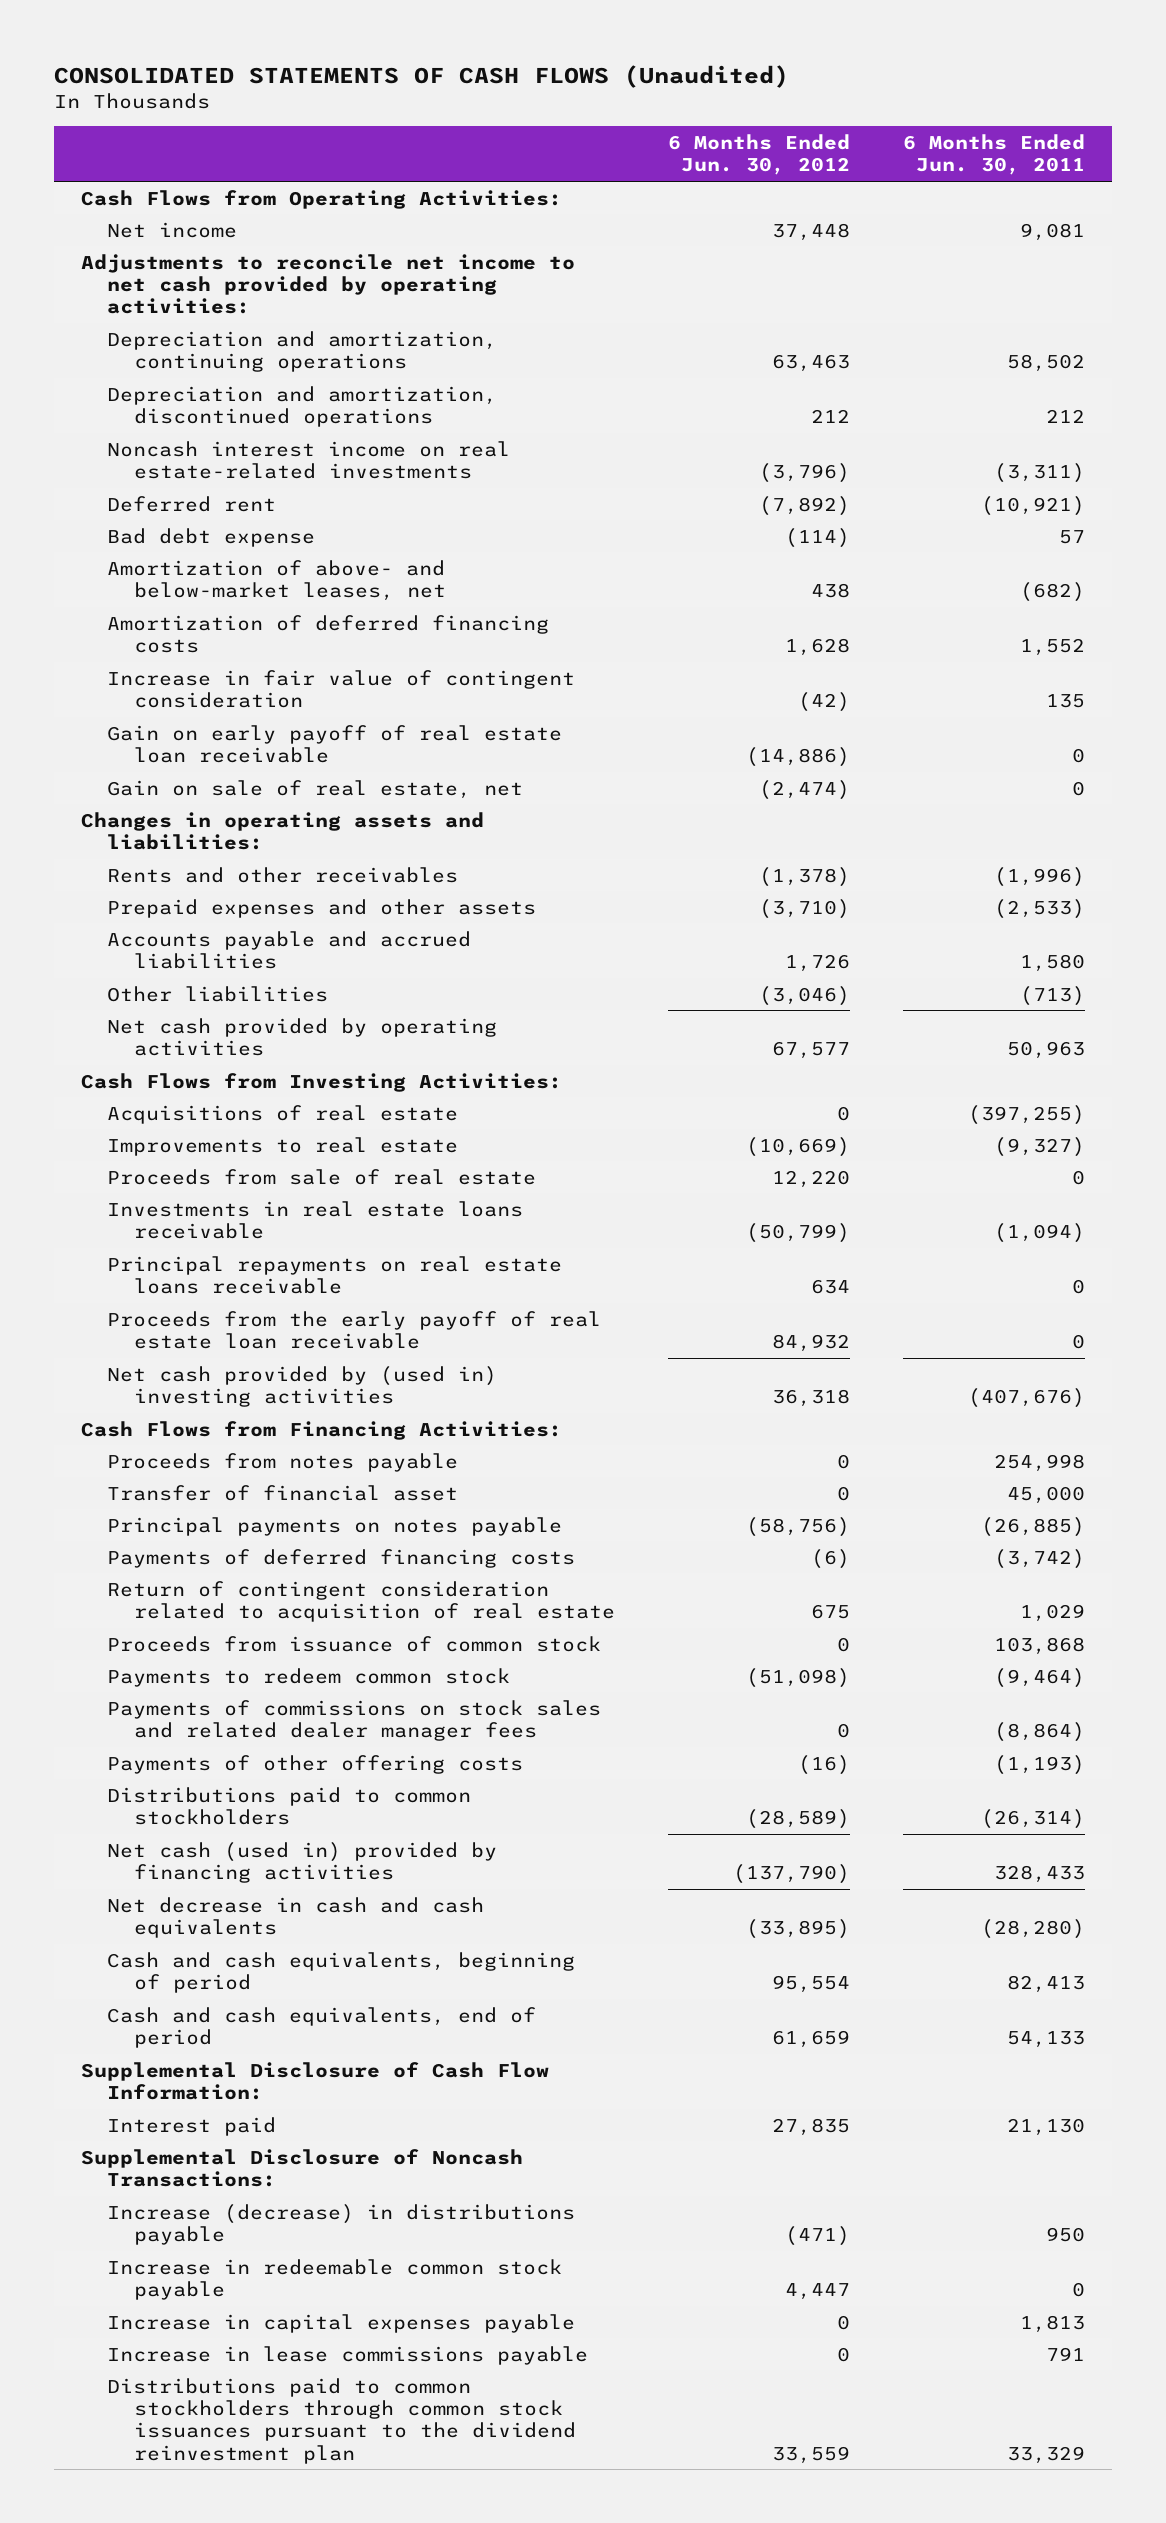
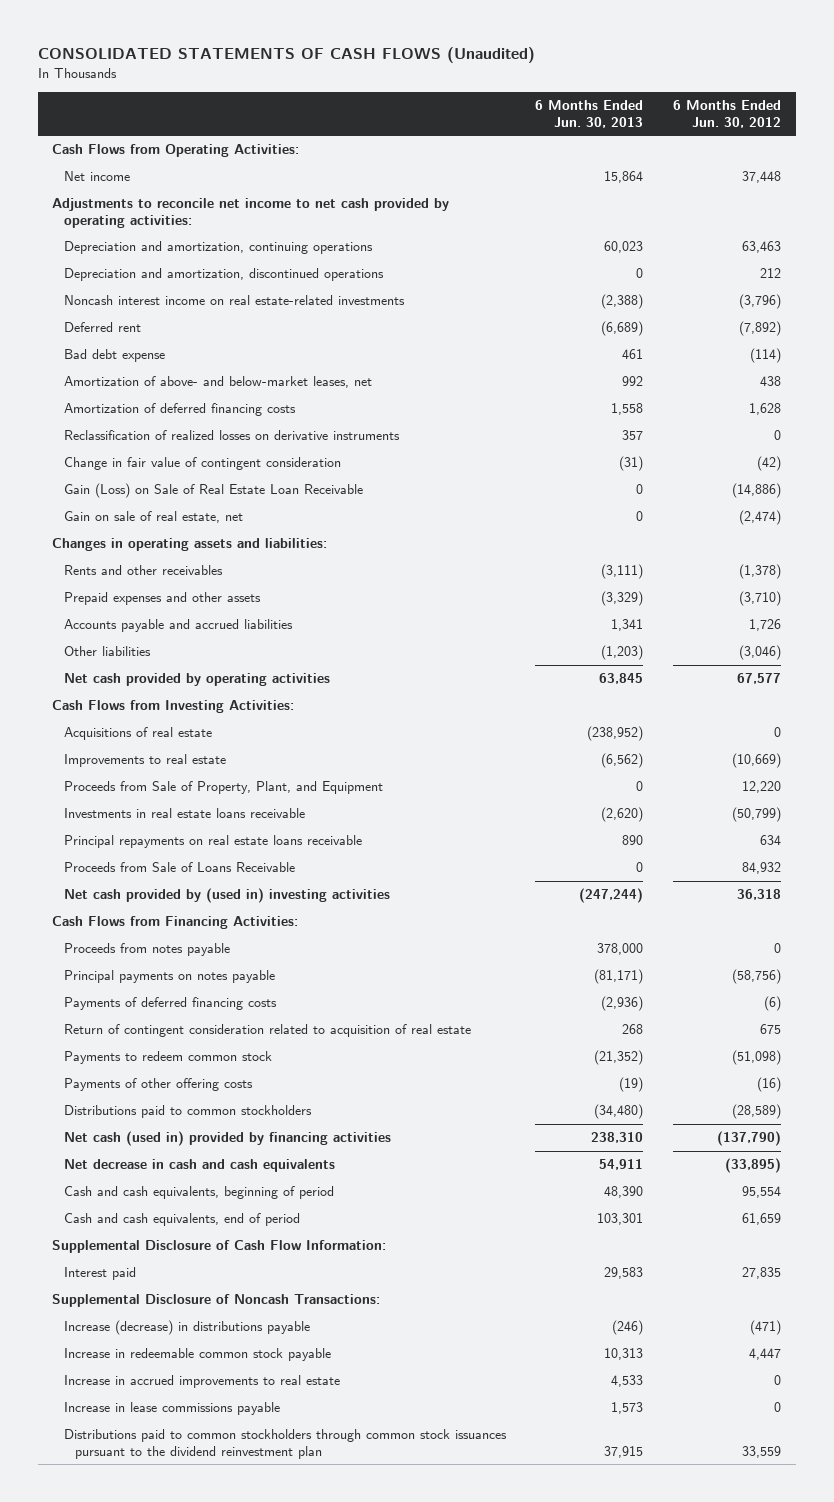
- | 6 Months Ended Jun. 30, 2012 | 6 Months Ended Jun. 30, 2011
+ | 6 Months Ended Jun. 30, 2013 | 6 Months Ended Jun. 30, 2012
- Increase in fair value of contingent consideration | (42) | 135
- Gain on early payoff of real estate loan receivable | (14,886) | 0
+ Reclassification of realized losses on derivative instruments | 357 | 0
+ Change in fair value of contingent consideration | (31) | (42)
+ Gain (Loss) on Sale of Real Estate Loan Receivable | 0 | (14,886)
- Proceeds from sale of real estate | 12,220 | 0
+ Proceeds from Sale of Property, Plant, and Equipment | 0 | 12,220
- Proceeds from the early payoff of real estate loan receivable | 84,932 | 0
+ Proceeds from Sale of Loans Receivable | 0 | 84,932
- Transfer of financial asset | 0 | 45,000
- Proceeds from issuance of common stock | 0 | 103,868
- Payments of commissions on stock sales and related dealer manager fees | 0 | (8,864)
- Increase in capital expenses payable | 0 | 1,813
+ Increase in accrued improvements to real estate | 4,533 | 0

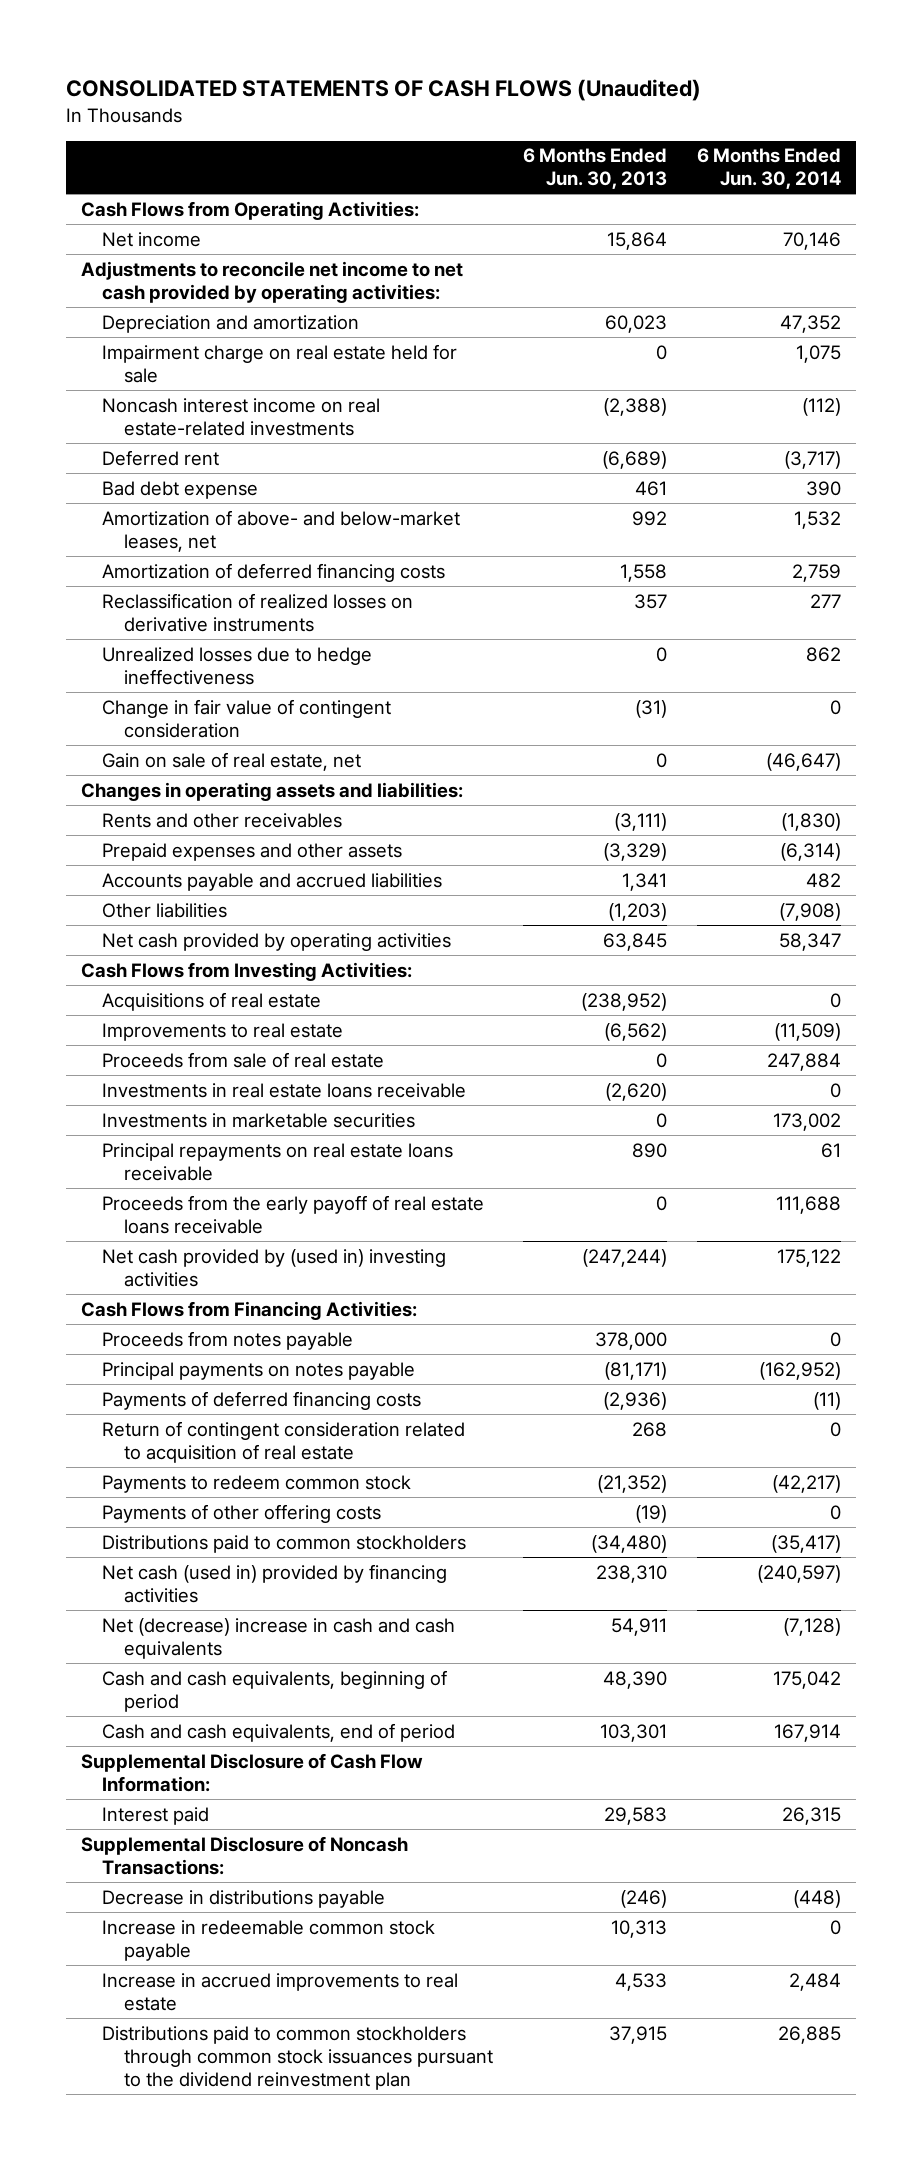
- | 6 Months Ended Jun. 30, 2013 | 6 Months Ended Jun. 30, 2012
+ | 6 Months Ended Jun. 30, 2013 | 6 Months Ended Jun. 30, 2014
- Depreciation and amortization, continuing operations | 60,023 | 63,463
- Depreciation and amortization, discontinued operations | 0 | 212
+ Depreciation and amortization | 60,023 | 47,352
+ Impairment charge on real estate held for sale | 0 | 1,075
+ Unrealized losses due to hedge ineffectiveness | 0 | 862
- Gain (Loss) on Sale of Real Estate Loan Receivable | 0 | (14,886)
- Proceeds from Sale of Property, Plant, and Equipment | 0 | 12,220
+ Proceeds from sale of real estate | 0 | 247,884
+ Investments in marketable securities | 0 | 173,002
- Proceeds from Sale of Loans Receivable | 0 | 84,932
+ Proceeds from the early payoff of real estate loans receivable | 0 | 111,688
- Net decrease in cash and cash equivalents | 54,911 | (33,895)
+ Net (decrease) increase in cash and cash equivalents | 54,911 | (7,128)
- Increase (decrease) in distributions payable | (246) | (471)
+ Decrease in distributions payable | (246) | (448)
- Increase in lease commissions payable | 1,573 | 0

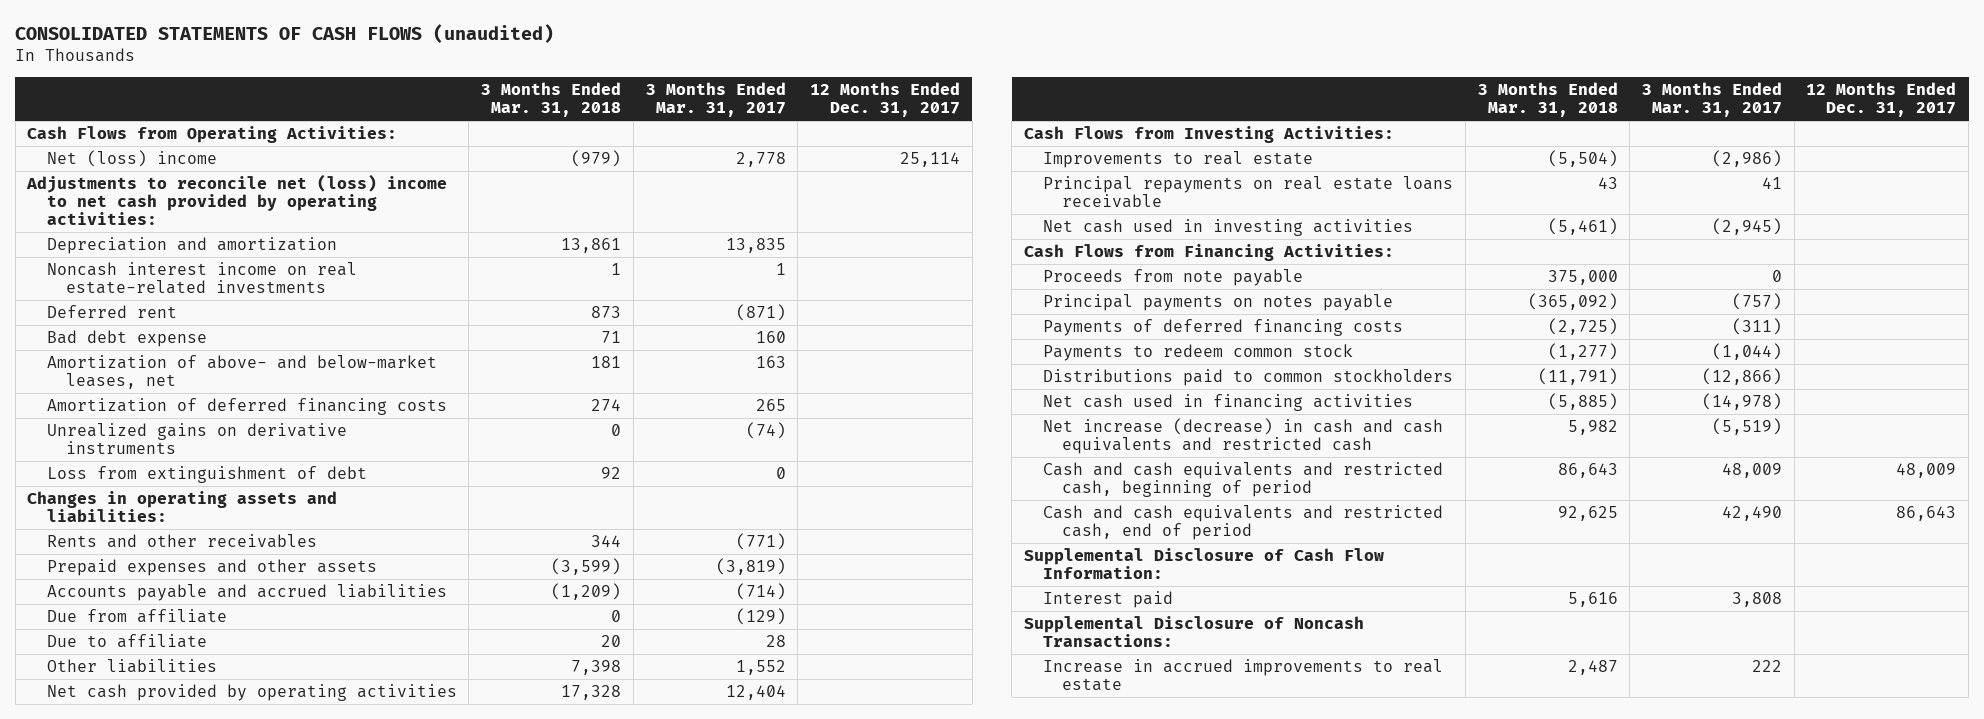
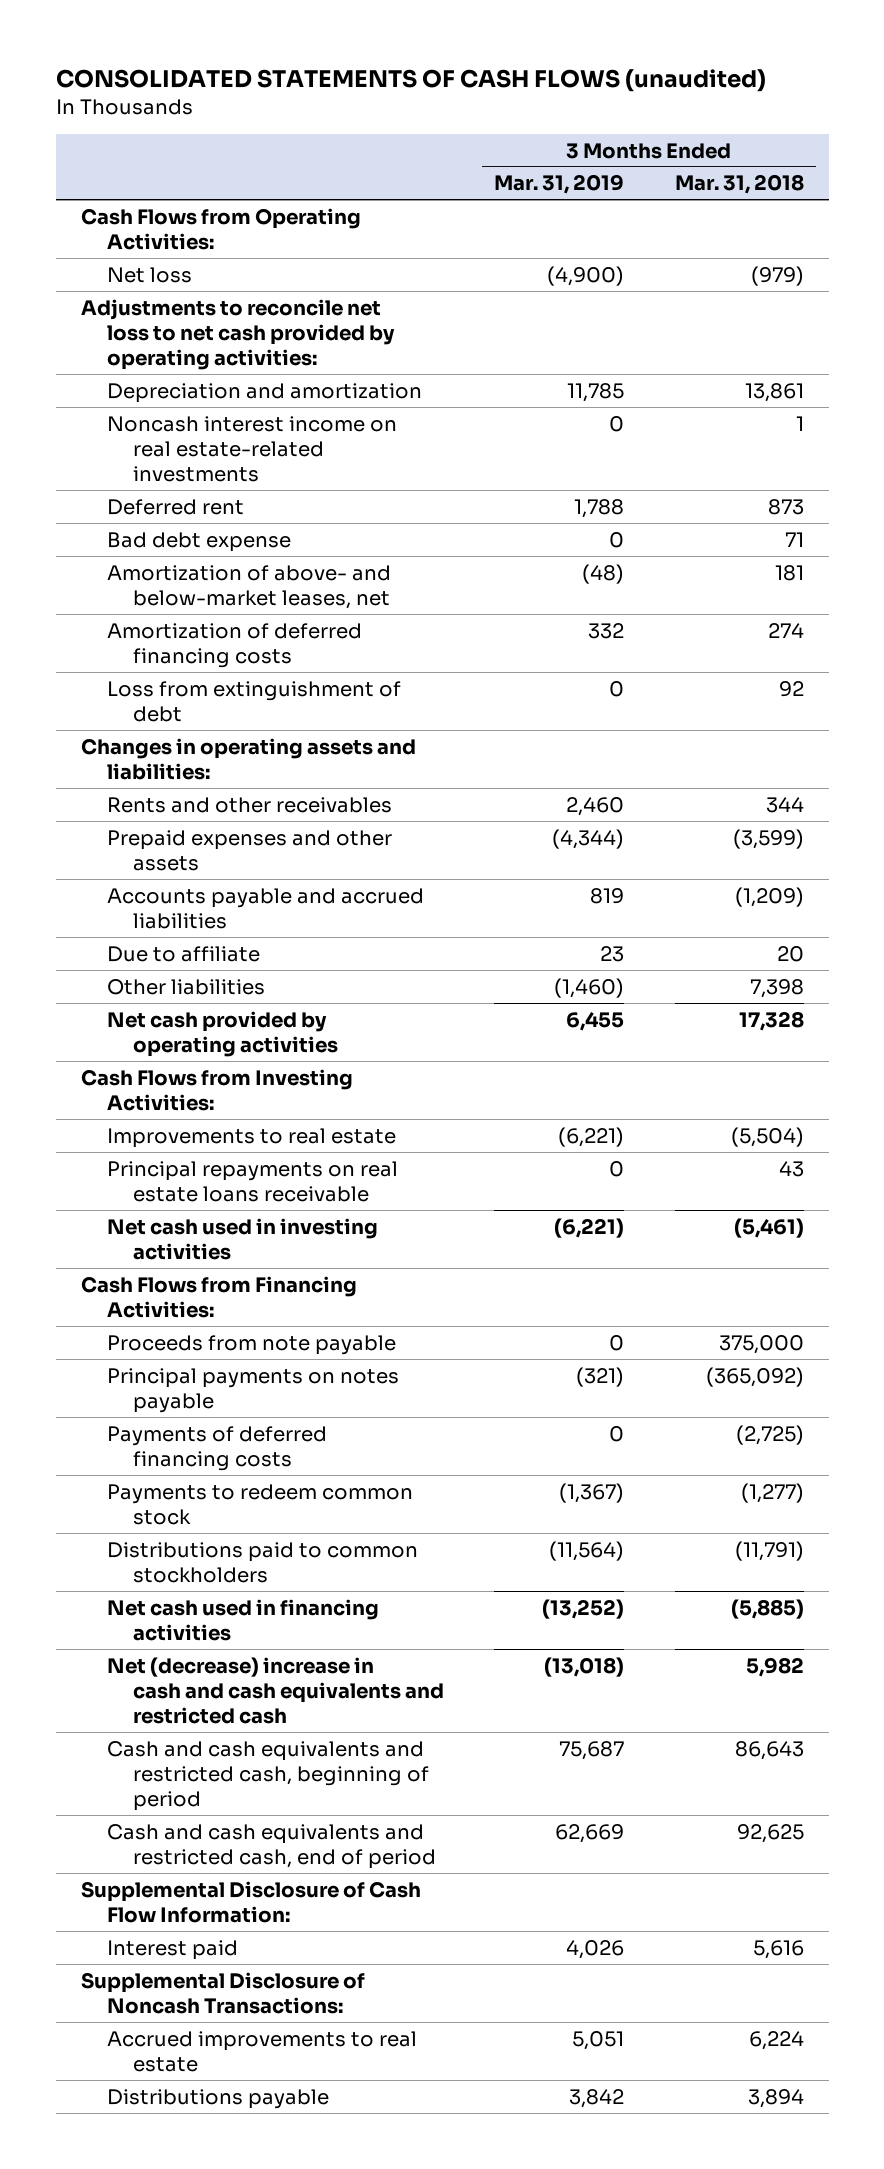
- | 3 Months Ended Mar. 31, 2018 | 3 Months Ended Mar. 31, 2017 | 12 Months Ended Dec. 31, 2017
+ | 3 Months Ended Mar. 31, 2019 | 3 Months Ended Mar. 31, 2018
- Net (loss) income | (979) | 2,778 | 25,114
- Adjustments to reconcile net (loss) income to net cash provided by operating activities:
+ Net loss | (4,900) | (979)
+ Adjustments to reconcile net loss to net cash provided by operating activities:
- Unrealized gains on derivative instruments | 0 | (74) |
- Due from affiliate | 0 | (129) |
- Net increase (decrease) in cash and cash equivalents and restricted cash | 5,982 | (5,519) |
+ Net (decrease) increase in cash and cash equivalents and restricted cash | (13,018) | 5,982
- Increase in accrued improvements to real estate | 2,487 | 222 |
+ Accrued improvements to real estate | 5,051 | 6,224
+ Distributions payable | 3,842 | 3,894

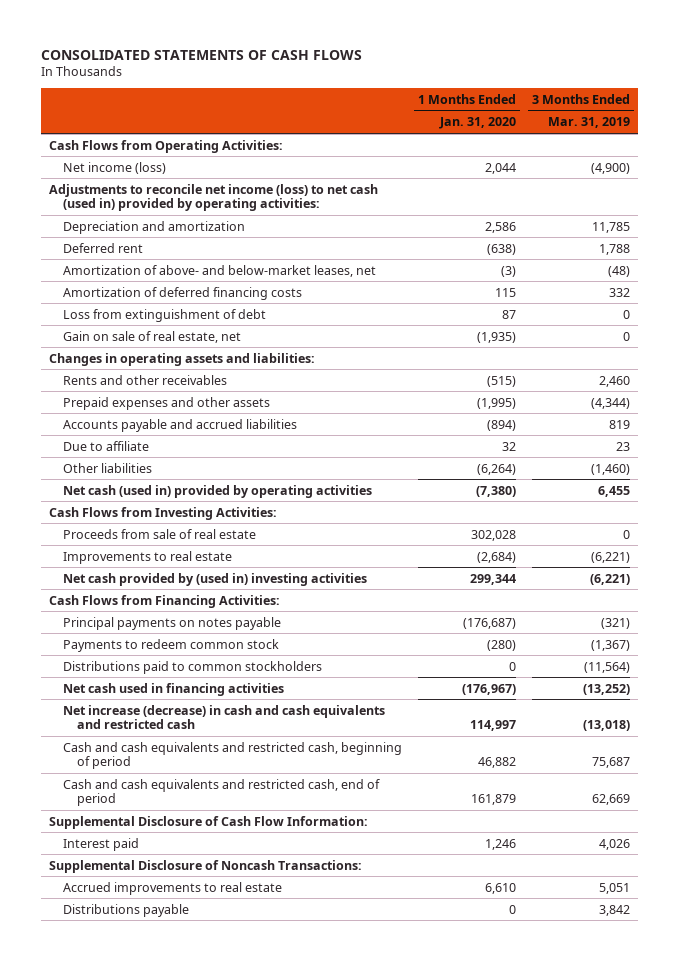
- CONSOLIDATED STATEMENTS OF CASH FLOWS (unaudited)
+ CONSOLIDATED STATEMENTS OF CASH FLOWS
- | 3 Months Ended Mar. 31, 2019 | 3 Months Ended Mar. 31, 2018
+ | 1 Months Ended Jan. 31, 2020 | 3 Months Ended Mar. 31, 2019
- Net loss | (4,900) | (979)
- Adjustments to reconcile net loss to net cash provided by operating activities:
+ Net income (loss) | 2,044 | (4,900)
+ Adjustments to reconcile net income (loss) to net cash (used in) provided by operating activities:
- Noncash interest income on real estate-related investments | 0 | 1
- Bad debt expense | 0 | 71
+ Gain on sale of real estate, net | (1,935) | 0
- Net cash provided by operating activities | 6,455 | 17,328
+ Net cash (used in) provided by operating activities | (7,380) | 6,455
+ Proceeds from sale of real estate | 302,028 | 0
- Principal repayments on real estate loans receivable | 0 | 43
- Net cash used in investing activities | (6,221) | (5,461)
+ Net cash provided by (used in) investing activities | 299,344 | (6,221)
- Proceeds from note payable | 0 | 375,000
- Payments of deferred financing costs | 0 | (2,725)
- Net (decrease) increase in cash and cash equivalents and restricted cash | (13,018) | 5,982
+ Net increase (decrease) in cash and cash equivalents and restricted cash | 114,997 | (13,018)

